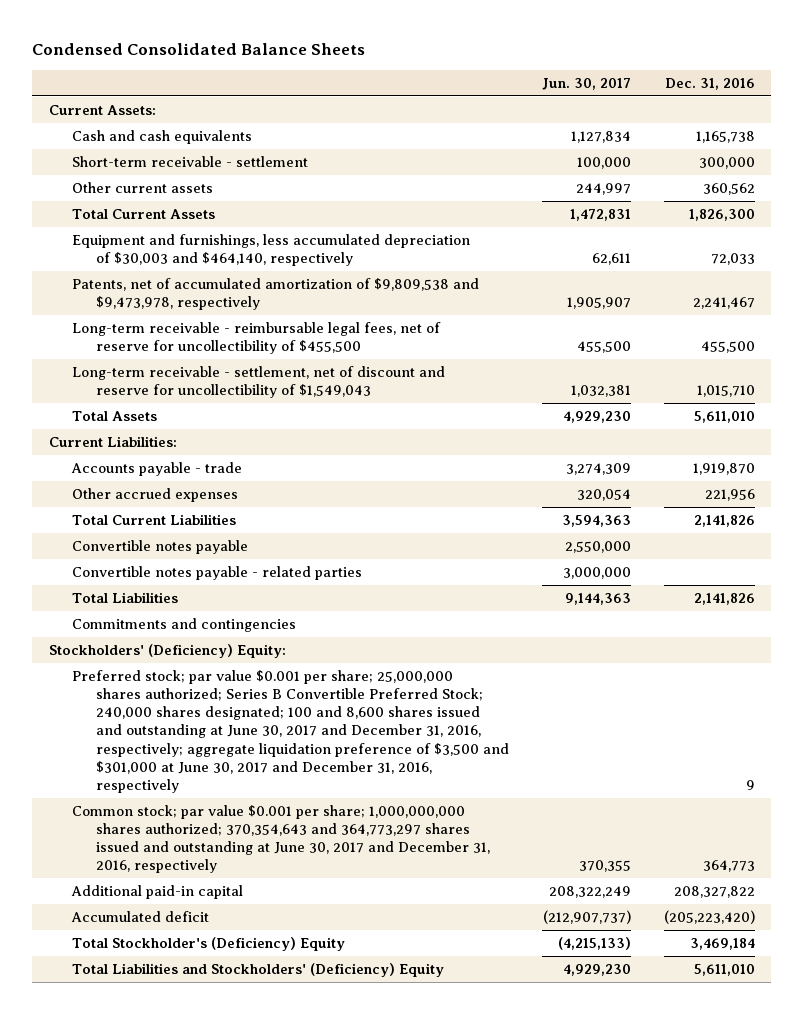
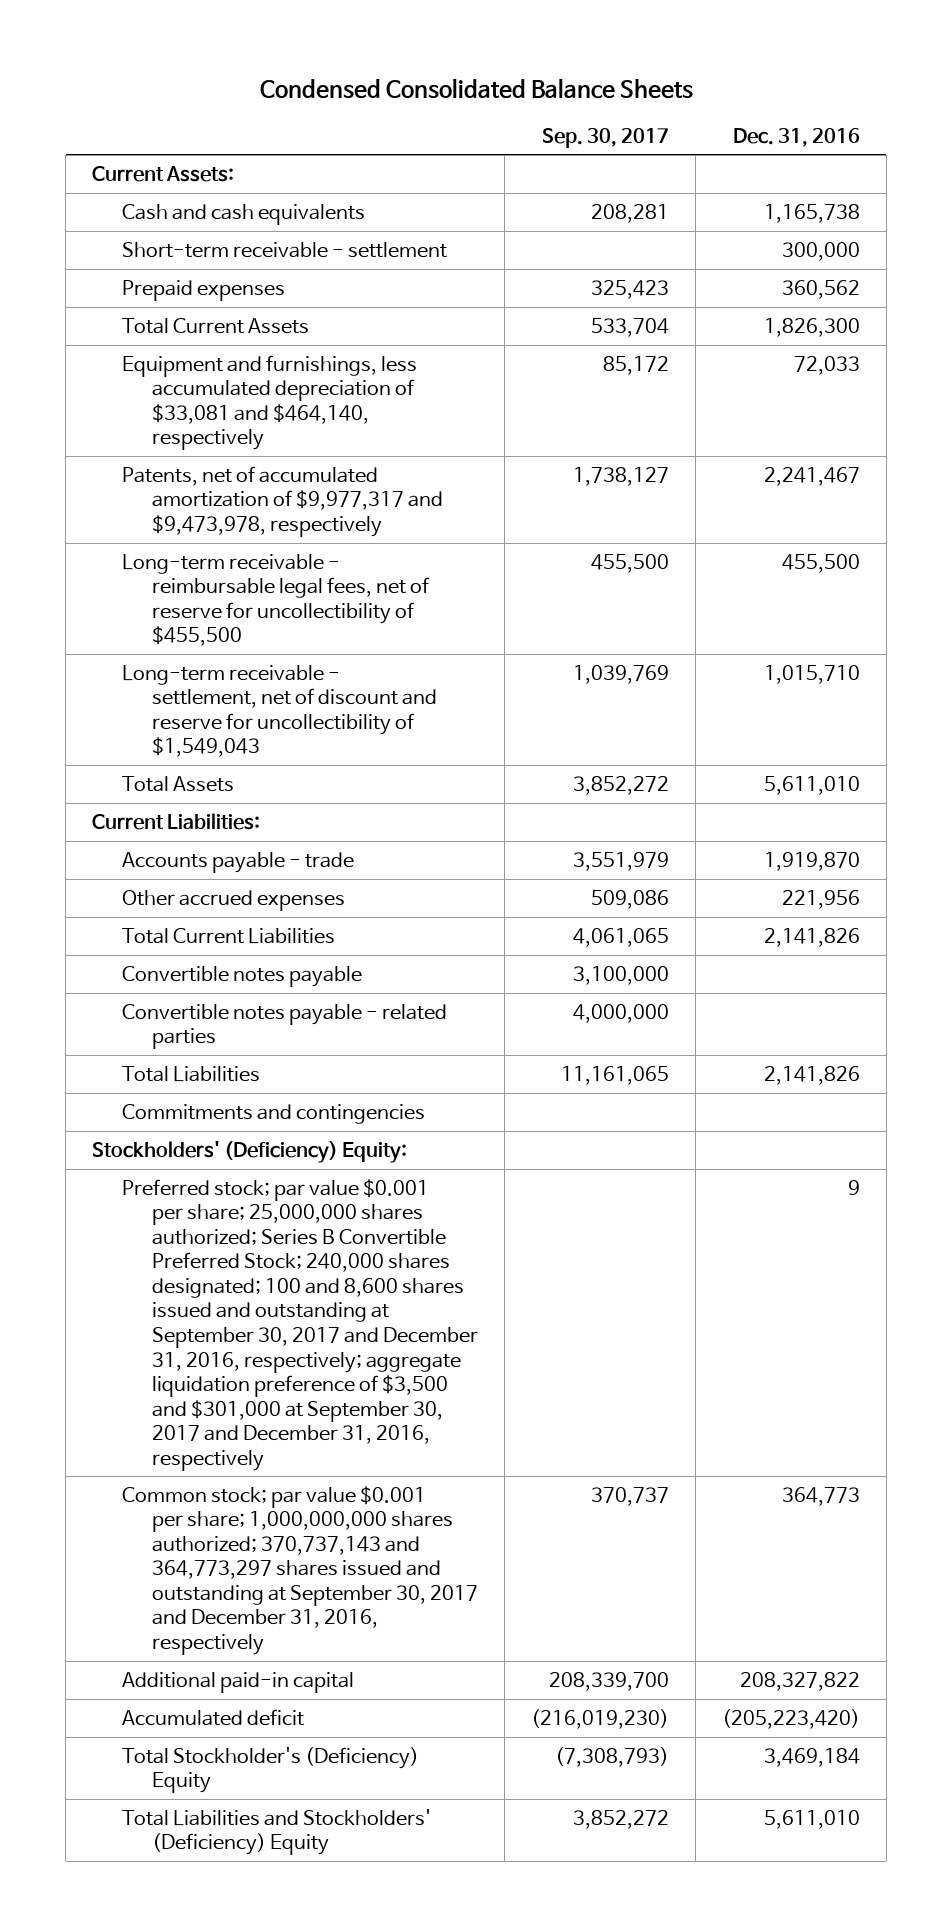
- | Jun. 30, 2017 | Dec. 31, 2016
+ | Sep. 30, 2017 | Dec. 31, 2016
- Other current assets | 244,997 | 360,562
+ Prepaid expenses | 325,423 | 360,562
- Equipment and furnishings, less accumulated depreciation of $30,003 and $464,140, respectively | 62,611 | 72,033
- Patents, net of accumulated amortization of $9,809,538 and $9,473,978, respectively | 1,905,907 | 2,241,467
+ Equipment and furnishings, less accumulated depreciation of $33,081 and $464,140, respectively | 85,172 | 72,033
+ Patents, net of accumulated amortization of $9,977,317 and $9,473,978, respectively | 1,738,127 | 2,241,467
- Preferred stock; par value $0.001 per share; 25,000,000 shares authorized; Series B Convertible Preferred Stock; 240,000 shares designated; 100 and 8,600 shares issued and outstanding at June 30, 2017 and December 31, 2016, respectively; aggregate liquidation preference of $3,500 and $301,000 at June 30, 2017 and December 31, 2016, respectively | | 9
- Common stock; par value $0.001 per share; 1,000,000,000 shares authorized; 370,354,643 and 364,773,297 shares issued and outstanding at June 30, 2017 and December 31, 2016, respectively | 370,355 | 364,773
+ Preferred stock; par value $0.001 per share; 25,000,000 shares authorized; Series B Convertible Preferred Stock; 240,000 shares designated; 100 and 8,600 shares issued and outstanding at September 30, 2017 and December 31, 2016, respectively; aggregate liquidation preference of $3,500 and $301,000 at September 30, 2017 and December 31, 2016, respectively | | 9
+ Common stock; par value $0.001 per share; 1,000,000,000 shares authorized; 370,737,143 and 364,773,297 shares issued and outstanding at September 30, 2017 and December 31, 2016, respectively | 370,737 | 364,773

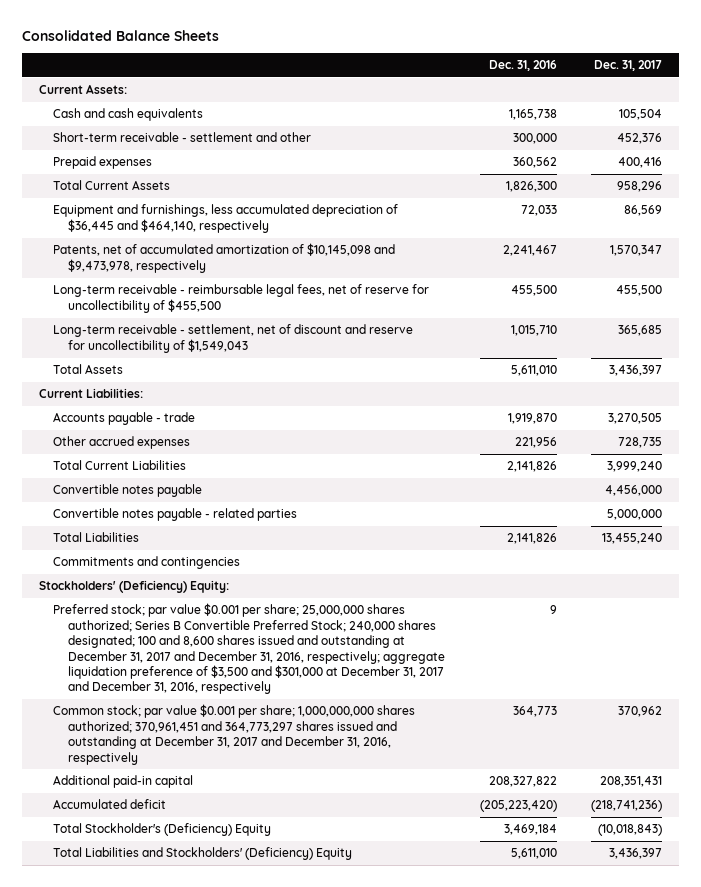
- Condensed Consolidated Balance Sheets
+ Consolidated Balance Sheets
- | Sep. 30, 2017 | Dec. 31, 2016
+ | Dec. 31, 2016 | Dec. 31, 2017
- Short-term receivable - settlement | | 300,000
+ Short-term receivable - settlement and other | 300,000 | 452,376
- Equipment and furnishings, less accumulated depreciation of $33,081 and $464,140, respectively | 85,172 | 72,033
- Patents, net of accumulated amortization of $9,977,317 and $9,473,978, respectively | 1,738,127 | 2,241,467
+ Equipment and furnishings, less accumulated depreciation of $36,445 and $464,140, respectively | 72,033 | 86,569
+ Patents, net of accumulated amortization of $10,145,098 and $9,473,978, respectively | 2,241,467 | 1,570,347
- Preferred stock; par value $0.001 per share; 25,000,000 shares authorized; Series B Convertible Preferred Stock; 240,000 shares designated; 100 and 8,600 shares issued and outstanding at September 30, 2017 and December 31, 2016, respectively; aggregate liquidation preference of $3,500 and $301,000 at September 30, 2017 and December 31, 2016, respectively | | 9
- Common stock; par value $0.001 per share; 1,000,000,000 shares authorized; 370,737,143 and 364,773,297 shares issued and outstanding at September 30, 2017 and December 31, 2016, respectively | 370,737 | 364,773
+ Preferred stock; par value $0.001 per share; 25,000,000 shares authorized; Series B Convertible Preferred Stock; 240,000 shares designated; 100 and 8,600 shares issued and outstanding at December 31, 2017 and December 31, 2016, respectively; aggregate liquidation preference of $3,500 and $301,000 at December 31, 2017 and December 31, 2016, respectively | 9 |
+ Common stock; par value $0.001 per share; 1,000,000,000 shares authorized; 370,961,451 and 364,773,297 shares issued and outstanding at December 31, 2017 and December 31, 2016, respectively | 364,773 | 370,962

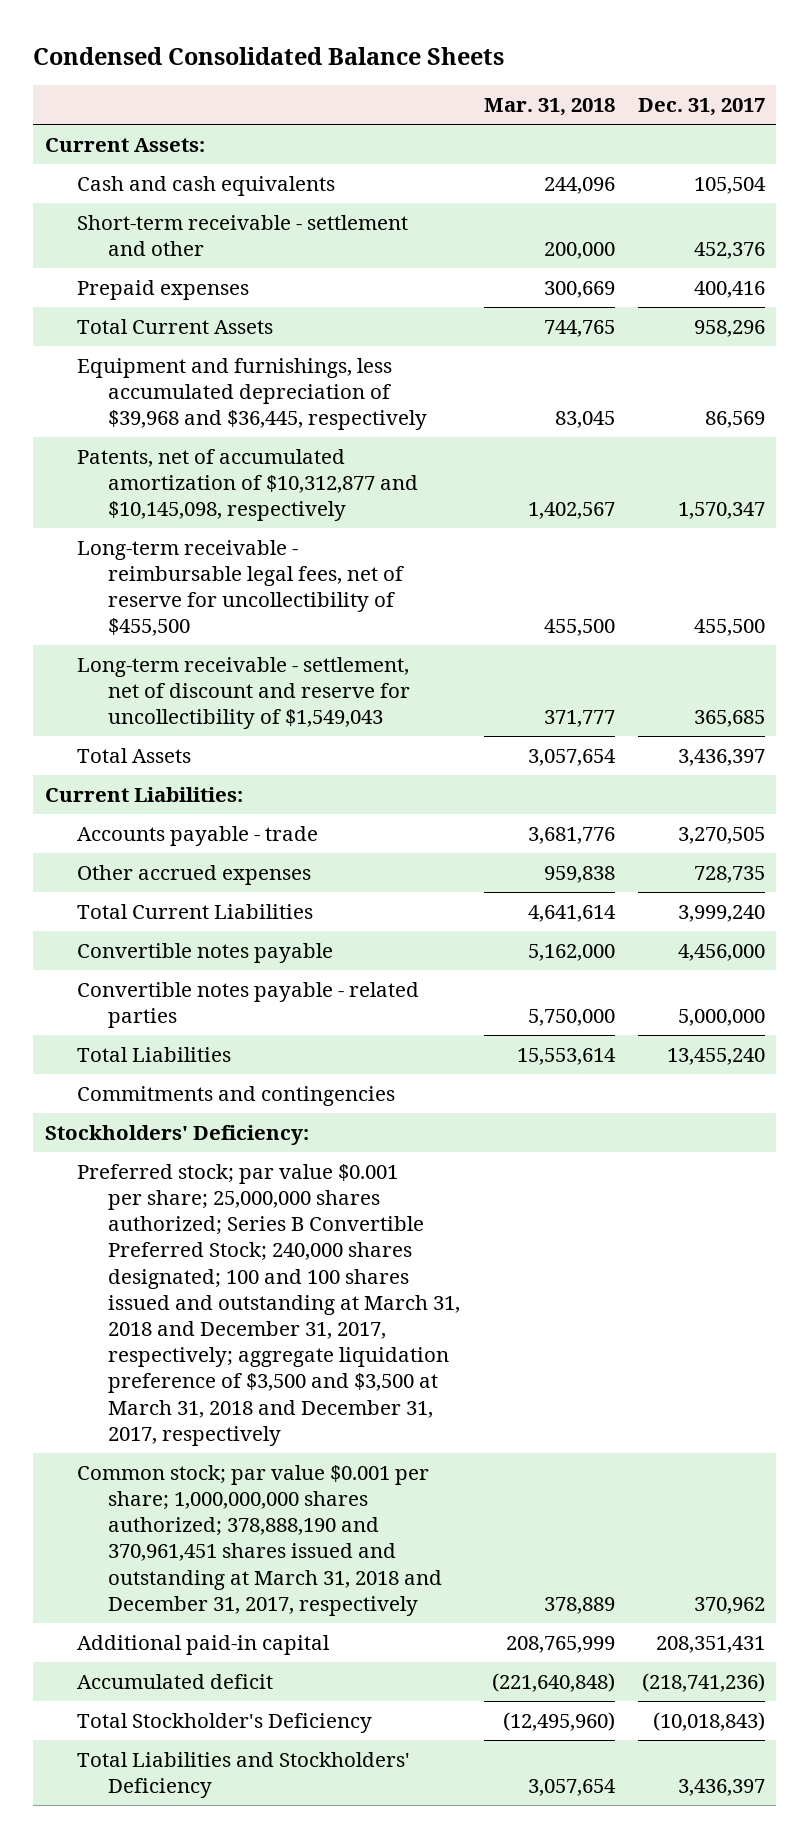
- Consolidated Balance Sheets
+ Condensed Consolidated Balance Sheets
- | Dec. 31, 2016 | Dec. 31, 2017
+ | Mar. 31, 2018 | Dec. 31, 2017
- Equipment and furnishings, less accumulated depreciation of $36,445 and $464,140, respectively | 72,033 | 86,569
- Patents, net of accumulated amortization of $10,145,098 and $9,473,978, respectively | 2,241,467 | 1,570,347
+ Equipment and furnishings, less accumulated depreciation of $39,968 and $36,445, respectively | 83,045 | 86,569
+ Patents, net of accumulated amortization of $10,312,877 and $10,145,098, respectively | 1,402,567 | 1,570,347
- Stockholders' (Deficiency) Equity:
- Preferred stock; par value $0.001 per share; 25,000,000 shares authorized; Series B Convertible Preferred Stock; 240,000 shares designated; 100 and 8,600 shares issued and outstanding at December 31, 2017 and December 31, 2016, respectively; aggregate liquidation preference of $3,500 and $301,000 at December 31, 2017 and December 31, 2016, respectively | 9 |
- Common stock; par value $0.001 per share; 1,000,000,000 shares authorized; 370,961,451 and 364,773,297 shares issued and outstanding at December 31, 2017 and December 31, 2016, respectively | 364,773 | 370,962
+ Stockholders' Deficiency:
+ Preferred stock; par value $0.001 per share; 25,000,000 shares authorized; Series B Convertible Preferred Stock; 240,000 shares designated; 100 and 100 shares issued and outstanding at March 31, 2018 and December 31, 2017, respectively; aggregate liquidation preference of $3,500 and $3,500 at March 31, 2018 and December 31, 2017, respectively
+ Common stock; par value $0.001 per share; 1,000,000,000 shares authorized; 378,888,190 and 370,961,451 shares issued and outstanding at March 31, 2018 and December 31, 2017, respectively | 378,889 | 370,962
- Total Stockholder's (Deficiency) Equity | 3,469,184 | (10,018,843)
- Total Liabilities and Stockholders' (Deficiency) Equity | 5,611,010 | 3,436,397
+ Total Stockholder's Deficiency | (12,495,960) | (10,018,843)
+ Total Liabilities and Stockholders' Deficiency | 3,057,654 | 3,436,397

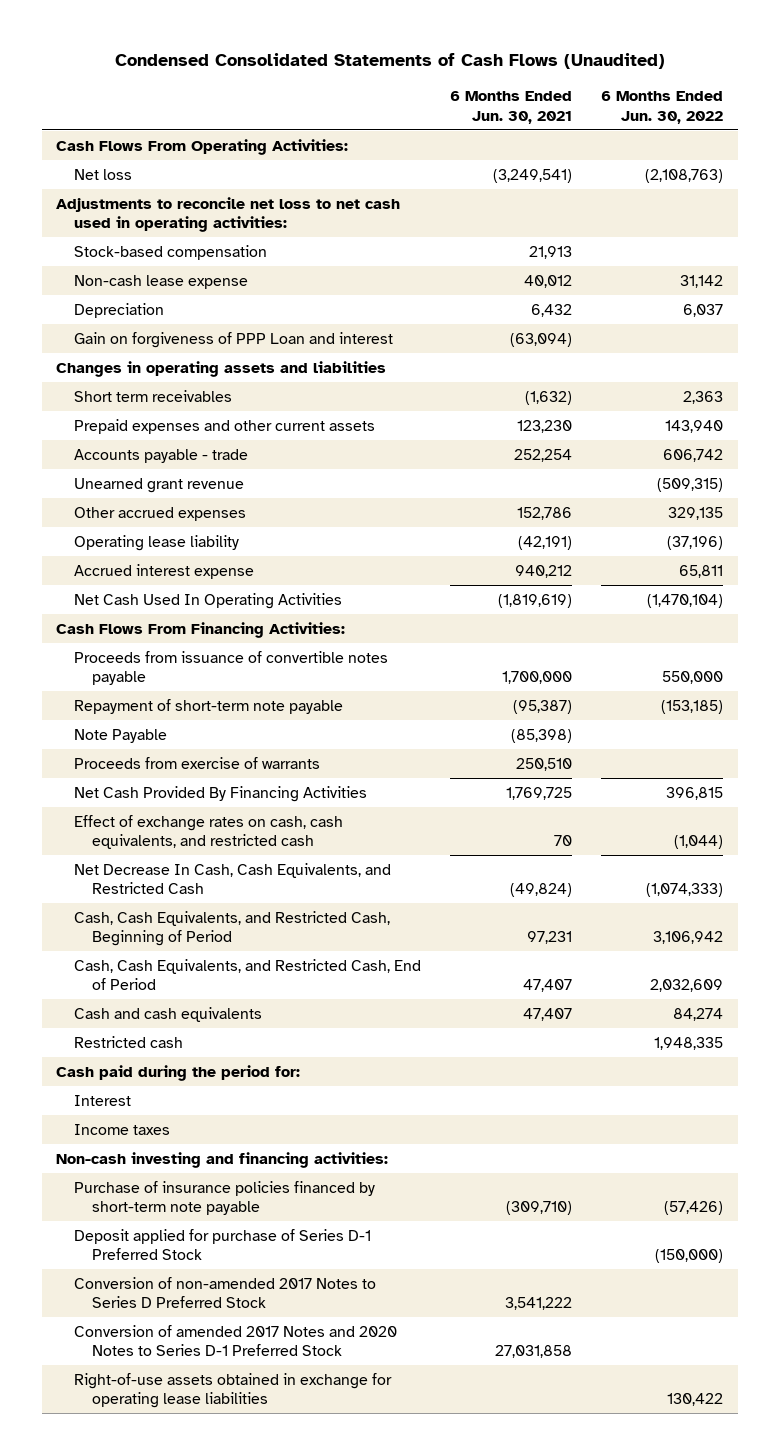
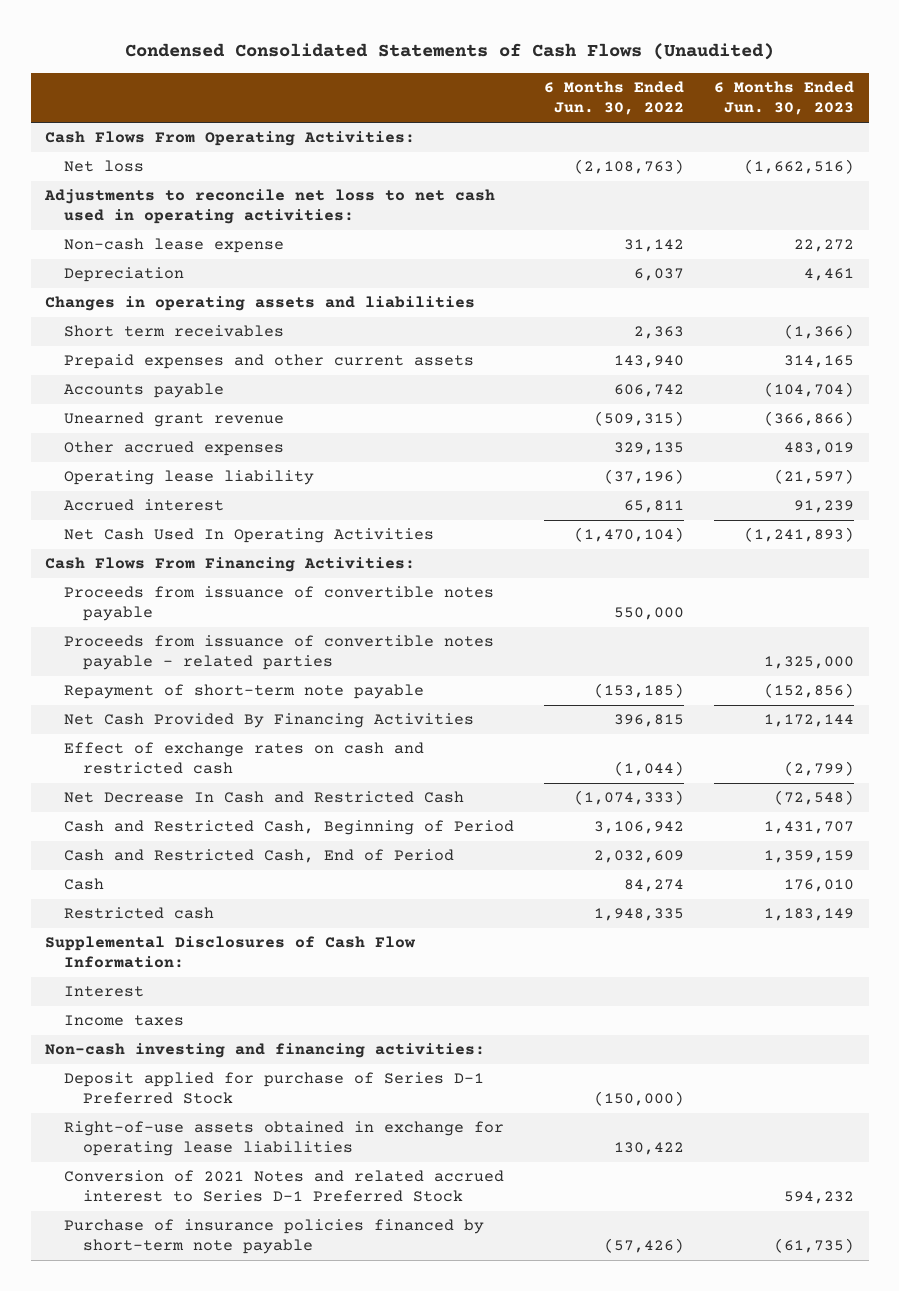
- | 6 Months Ended Jun. 30, 2021 | 6 Months Ended Jun. 30, 2022
+ | 6 Months Ended Jun. 30, 2022 | 6 Months Ended Jun. 30, 2023
- Stock-based compensation | 21,913 |
- Gain on forgiveness of PPP Loan and interest | (63,094) |
- Accounts payable - trade | 252,254 | 606,742
+ Accounts payable | 606,742 | (104,704)
- Accrued interest expense | 940,212 | 65,811
+ Accrued interest | 65,811 | 91,239
+ Proceeds from issuance of convertible notes payable - related parties | | 1,325,000
- Note Payable | (85,398) |
- Proceeds from exercise of warrants | 250,510 |
- Effect of exchange rates on cash, cash equivalents, and restricted cash | 70 | (1,044)
- Net Decrease In Cash, Cash Equivalents, and Restricted Cash | (49,824) | (1,074,333)
- Cash, Cash Equivalents, and Restricted Cash, Beginning of Period | 97,231 | 3,106,942
- Cash, Cash Equivalents, and Restricted Cash, End of Period | 47,407 | 2,032,609
- Cash and cash equivalents | 47,407 | 84,274
+ Effect of exchange rates on cash and restricted cash | (1,044) | (2,799)
+ Net Decrease In Cash and Restricted Cash | (1,074,333) | (72,548)
+ Cash and Restricted Cash, Beginning of Period | 3,106,942 | 1,431,707
+ Cash and Restricted Cash, End of Period | 2,032,609 | 1,359,159
+ Cash | 84,274 | 176,010
- Cash paid during the period for:
+ Supplemental Disclosures of Cash Flow Information:
- Conversion of non-amended 2017 Notes to Series D Preferred Stock | 3,541,222 |
- Conversion of amended 2017 Notes and 2020 Notes to Series D-1 Preferred Stock | 27,031,858 |
+ Conversion of 2021 Notes and related accrued interest to Series D-1 Preferred Stock | | 594,232
moved down: Purchase of insurance policies financed by short-term note payable | (57,426) | (61,735)

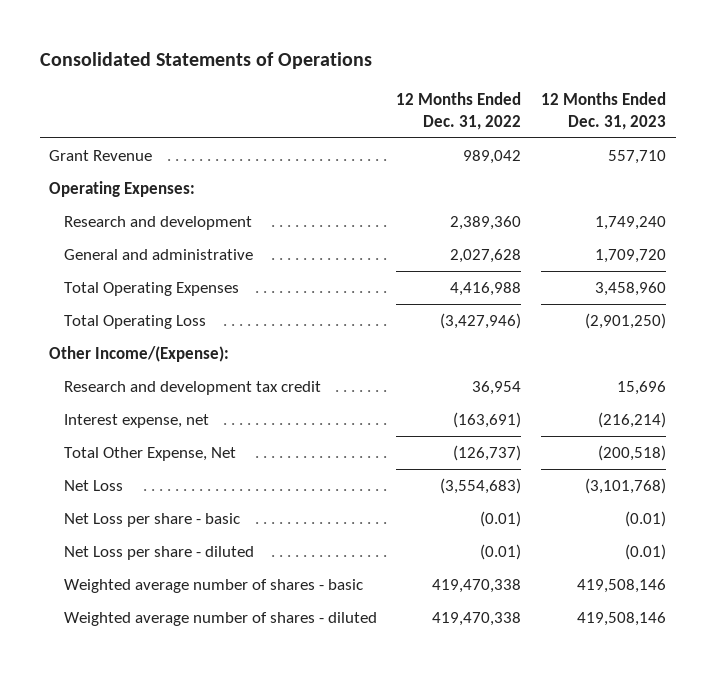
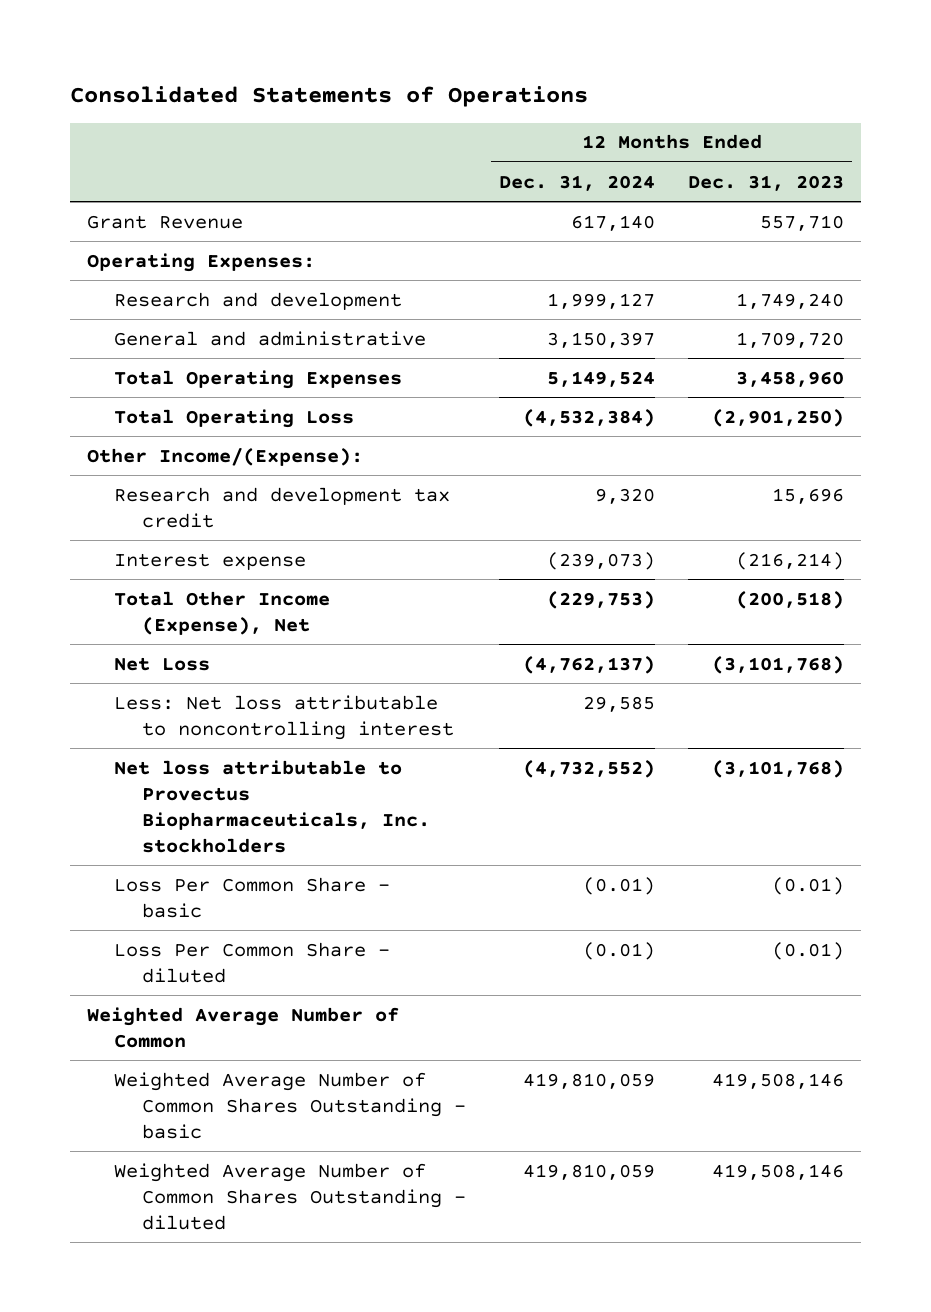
- | 12 Months Ended Dec. 31, 2022 | 12 Months Ended Dec. 31, 2023
+ | 12 Months Ended Dec. 31, 2024 | 12 Months Ended Dec. 31, 2023
- Interest expense, net | (163,691) | (216,214)
- Total Other Expense, Net | (126,737) | (200,518)
+ Interest expense | (239,073) | (216,214)
+ Total Other Income (Expense), Net | (229,753) | (200,518)
- Net Loss per share - basic | (0.01) | (0.01)
- Net Loss per share - diluted | (0.01) | (0.01)
- Weighted average number of shares - basic | 419,470,338 | 419,508,146
- Weighted average number of shares - diluted | 419,470,338 | 419,508,146
+ Less: Net loss attributable to noncontrolling interest | 29,585 |
+ Net loss attributable to Provectus Biopharmaceuticals, Inc. stockholders | (4,732,552) | (3,101,768)
+ Loss Per Common Share - basic | (0.01) | (0.01)
+ Loss Per Common Share - diluted | (0.01) | (0.01)
+ Weighted Average Number of Common
+ Weighted Average Number of Common Shares Outstanding - basic | 419,810,059 | 419,508,146
+ Weighted Average Number of Common Shares Outstanding - diluted | 419,810,059 | 419,508,146

